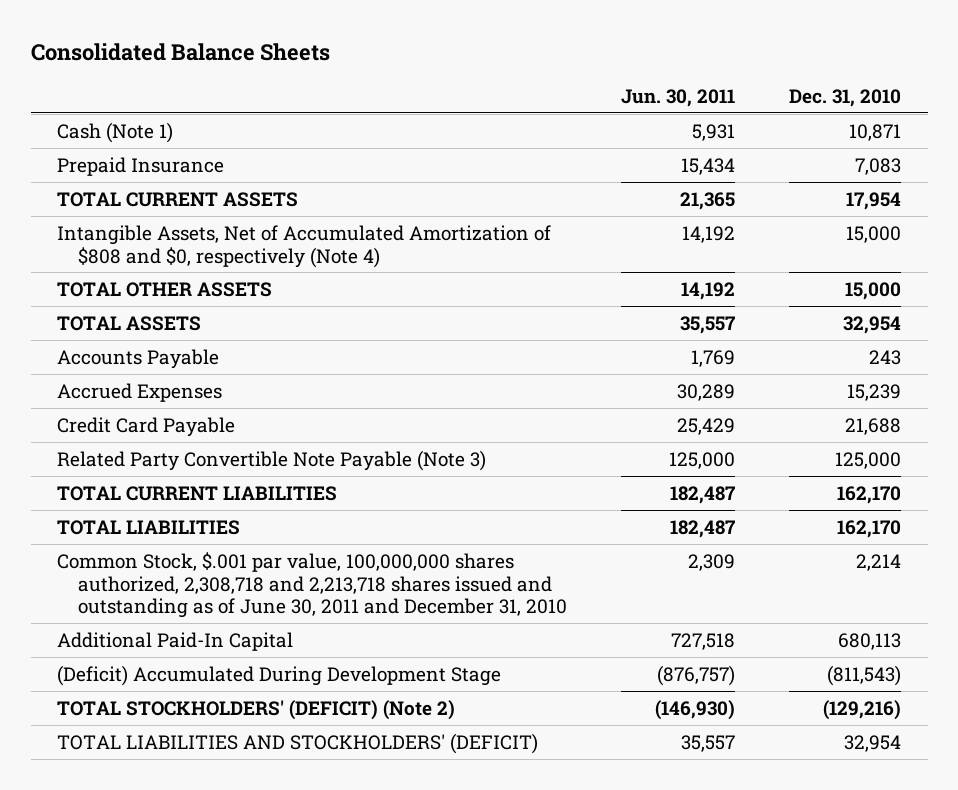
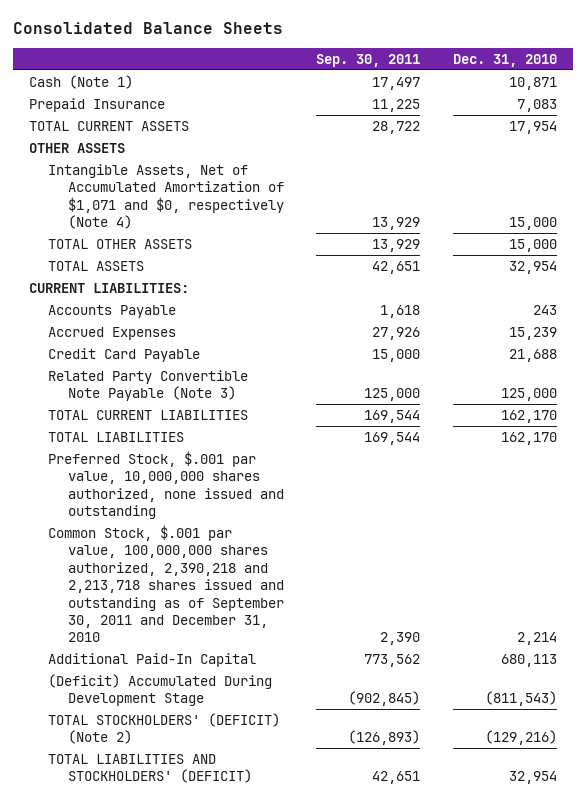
- | Jun. 30, 2011 | Dec. 31, 2010
+ | Sep. 30, 2011 | Dec. 31, 2010
- Intangible Assets, Net of Accumulated Amortization of $808 and $0, respectively (Note 4) | 14,192 | 15,000
+ OTHER ASSETS
+ Intangible Assets, Net of Accumulated Amortization of $1,071 and $0, respectively (Note 4) | 13,929 | 15,000
+ CURRENT LIABILITIES:
- Common Stock, $.001 par value, 100,000,000 shares authorized, 2,308,718 and 2,213,718 shares issued and outstanding as of June 30, 2011 and December 31, 2010 | 2,309 | 2,214
+ Preferred Stock, $.001 par value, 10,000,000 shares authorized, none issued and outstanding
+ Common Stock, $.001 par value, 100,000,000 shares authorized, 2,390,218 and 2,213,718 shares issued and outstanding as of September 30, 2011 and December 31, 2010 | 2,390 | 2,214

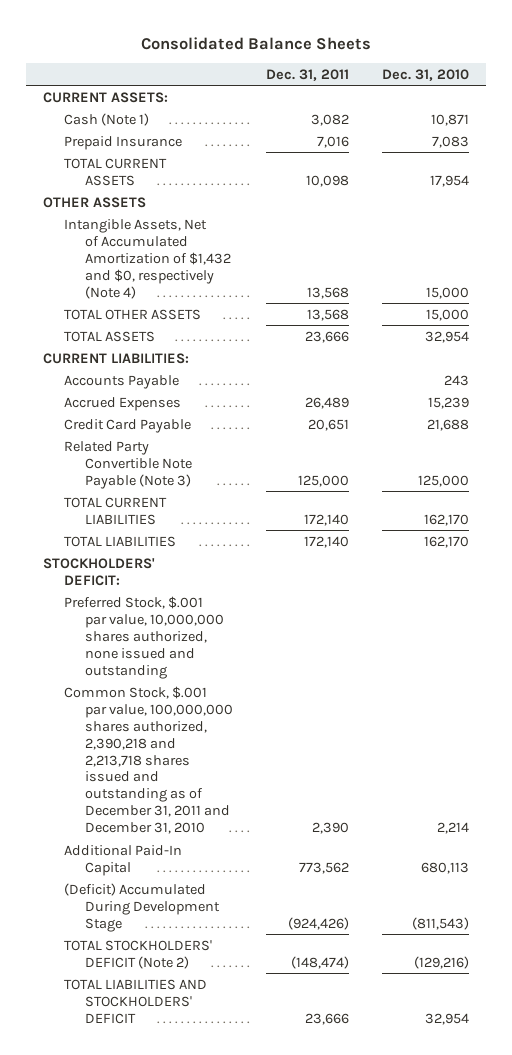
- | Sep. 30, 2011 | Dec. 31, 2010
+ | Dec. 31, 2011 | Dec. 31, 2010
+ CURRENT ASSETS:
- Intangible Assets, Net of Accumulated Amortization of $1,071 and $0, respectively (Note 4) | 13,929 | 15,000
+ Intangible Assets, Net of Accumulated Amortization of $1,432 and $0, respectively (Note 4) | 13,568 | 15,000
+ STOCKHOLDERS' DEFICIT:
- Common Stock, $.001 par value, 100,000,000 shares authorized, 2,390,218 and 2,213,718 shares issued and outstanding as of September 30, 2011 and December 31, 2010 | 2,390 | 2,214
+ Common Stock, $.001 par value, 100,000,000 shares authorized, 2,390,218 and 2,213,718 shares issued and outstanding as of December 31, 2011 and December 31, 2010 | 2,390 | 2,214
- TOTAL STOCKHOLDERS' (DEFICIT) (Note 2) | (126,893) | (129,216)
- TOTAL LIABILITIES AND STOCKHOLDERS' (DEFICIT) | 42,651 | 32,954
+ TOTAL STOCKHOLDERS' DEFICIT (Note 2) | (148,474) | (129,216)
+ TOTAL LIABILITIES AND STOCKHOLDERS' DEFICIT | 23,666 | 32,954

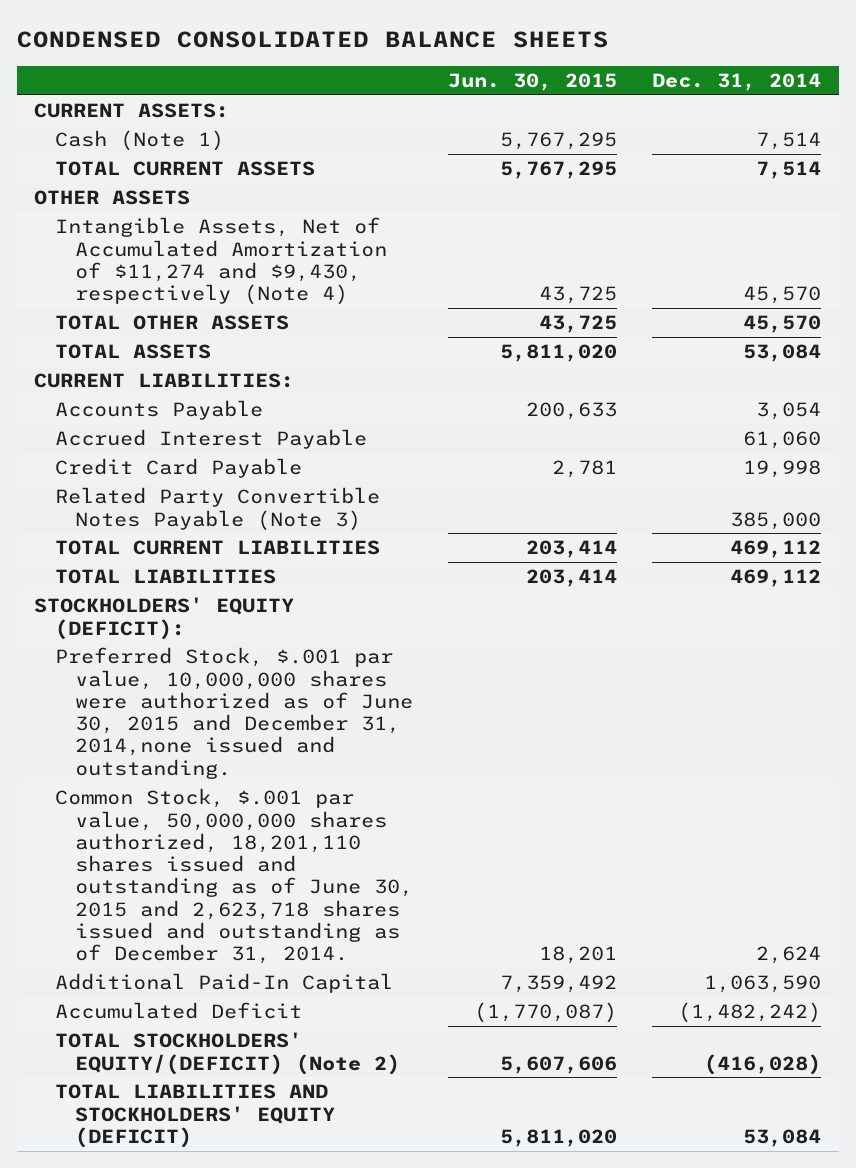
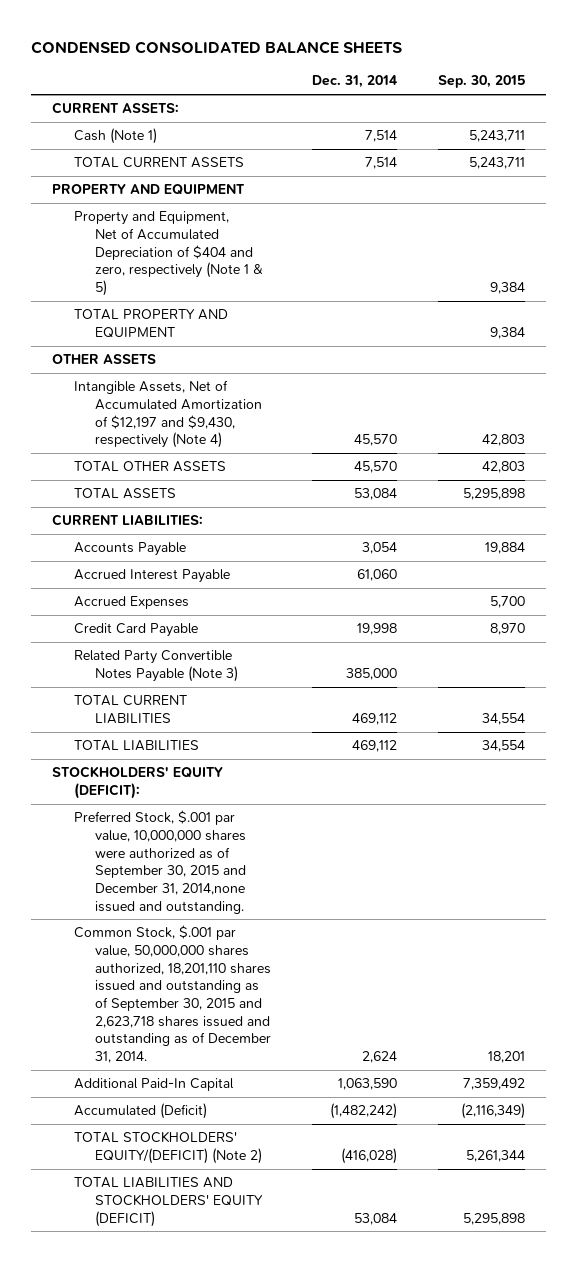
- | Jun. 30, 2015 | Dec. 31, 2014
+ | Dec. 31, 2014 | Sep. 30, 2015
+ PROPERTY AND EQUIPMENT
+ Property and Equipment, Net of Accumulated Depreciation of $404 and zero, respectively (Note 1 & 5) | | 9,384
+ TOTAL PROPERTY AND EQUIPMENT | | 9,384
- Intangible Assets, Net of Accumulated Amortization of $11,274 and $9,430, respectively (Note 4) | 43,725 | 45,570
+ Intangible Assets, Net of Accumulated Amortization of $12,197 and $9,430, respectively (Note 4) | 45,570 | 42,803
+ Accrued Expenses | | 5,700
- Preferred Stock, $.001 par value, 10,000,000 shares were authorized as of June 30, 2015 and December 31, 2014,none issued and outstanding.
- Common Stock, $.001 par value, 50,000,000 shares authorized, 18,201,110 shares issued and outstanding as of June 30, 2015 and 2,623,718 shares issued and outstanding as of December 31, 2014. | 18,201 | 2,624
+ Preferred Stock, $.001 par value, 10,000,000 shares were authorized as of September 30, 2015 and December 31, 2014,none issued and outstanding.
+ Common Stock, $.001 par value, 50,000,000 shares authorized, 18,201,110 shares issued and outstanding as of September 30, 2015 and 2,623,718 shares issued and outstanding as of December 31, 2014. | 2,624 | 18,201
- Accumulated Deficit | (1,770,087) | (1,482,242)
+ Accumulated (Deficit) | (1,482,242) | (2,116,349)

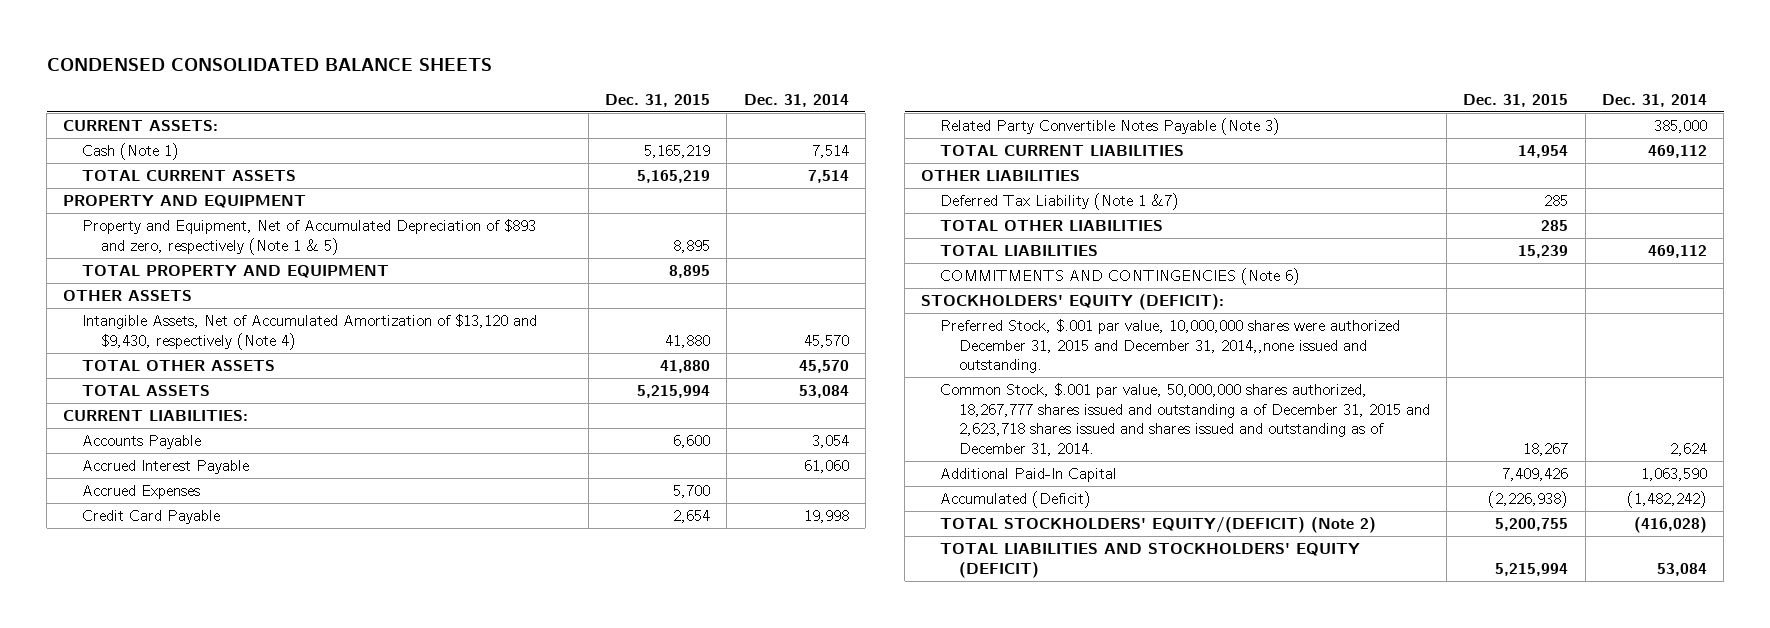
- | Dec. 31, 2014 | Sep. 30, 2015
+ | Dec. 31, 2015 | Dec. 31, 2014
- Property and Equipment, Net of Accumulated Depreciation of $404 and zero, respectively (Note 1 & 5) | | 9,384
+ Property and Equipment, Net of Accumulated Depreciation of $893 and zero, respectively (Note 1 & 5) | 8,895 |
- Intangible Assets, Net of Accumulated Amortization of $12,197 and $9,430, respectively (Note 4) | 45,570 | 42,803
+ Intangible Assets, Net of Accumulated Amortization of $13,120 and $9,430, respectively (Note 4) | 41,880 | 45,570
+ OTHER LIABILITIES
+ Deferred Tax Liability (Note 1 &7) | 285 |
+ TOTAL OTHER LIABILITIES | 285 |
+ COMMITMENTS AND CONTINGENCIES (Note 6)
- Preferred Stock, $.001 par value, 10,000,000 shares were authorized as of September 30, 2015 and December 31, 2014,none issued and outstanding.
- Common Stock, $.001 par value, 50,000,000 shares authorized, 18,201,110 shares issued and outstanding as of September 30, 2015 and 2,623,718 shares issued and outstanding as of December 31, 2014. | 2,624 | 18,201
+ Preferred Stock, $.001 par value, 10,000,000 shares were authorized December 31, 2015 and December 31, 2014,,none issued and outstanding.
+ Common Stock, $.001 par value, 50,000,000 shares authorized, 18,267,777 shares issued and outstanding a of December 31, 2015 and 2,623,718 shares issued and shares issued and outstanding as of December 31, 2014. | 18,267 | 2,624

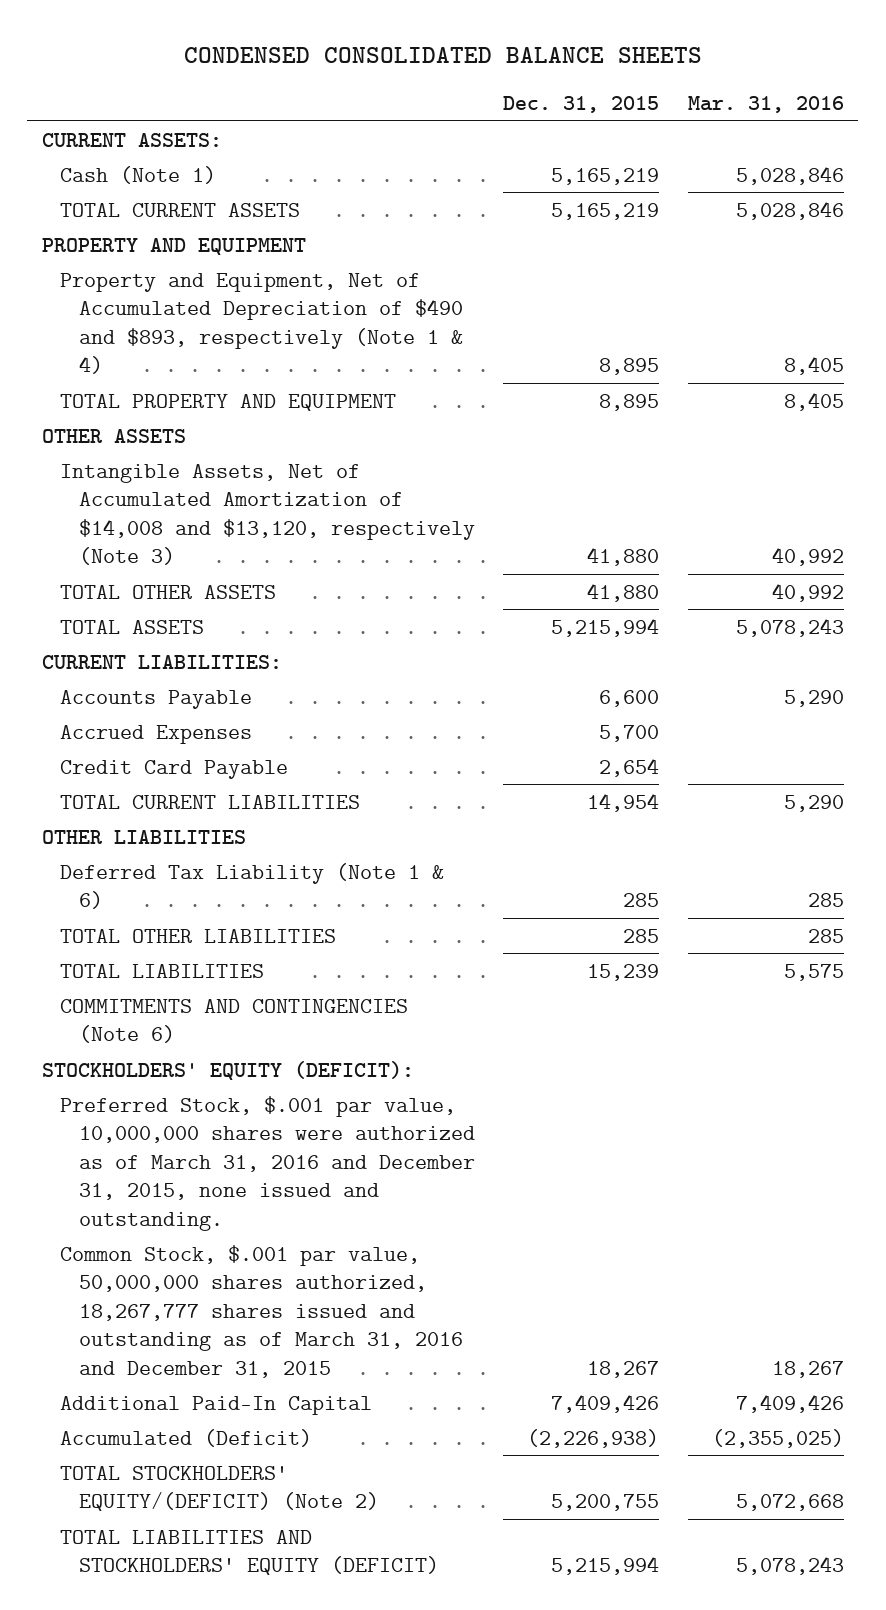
- | Dec. 31, 2015 | Dec. 31, 2014
+ | Dec. 31, 2015 | Mar. 31, 2016
- Property and Equipment, Net of Accumulated Depreciation of $893 and zero, respectively (Note 1 & 5) | 8,895 |
+ Property and Equipment, Net of Accumulated Depreciation of $490 and $893, respectively (Note 1 & 4) | 8,895 | 8,405
- Intangible Assets, Net of Accumulated Amortization of $13,120 and $9,430, respectively (Note 4) | 41,880 | 45,570
+ Intangible Assets, Net of Accumulated Amortization of $14,008 and $13,120, respectively (Note 3) | 41,880 | 40,992
- Accrued Interest Payable | | 61,060
- Related Party Convertible Notes Payable (Note 3) | | 385,000
- Deferred Tax Liability (Note 1 &7) | 285 |
+ Deferred Tax Liability (Note 1 & 6) | 285 | 285
- Preferred Stock, $.001 par value, 10,000,000 shares were authorized December 31, 2015 and December 31, 2014,,none issued and outstanding.
- Common Stock, $.001 par value, 50,000,000 shares authorized, 18,267,777 shares issued and outstanding a of December 31, 2015 and 2,623,718 shares issued and shares issued and outstanding as of December 31, 2014. | 18,267 | 2,624
+ Preferred Stock, $.001 par value, 10,000,000 shares were authorized as of March 31, 2016 and December 31, 2015, none issued and outstanding.
+ Common Stock, $.001 par value, 50,000,000 shares authorized, 18,267,777 shares issued and outstanding as of March 31, 2016 and December 31, 2015 | 18,267 | 18,267

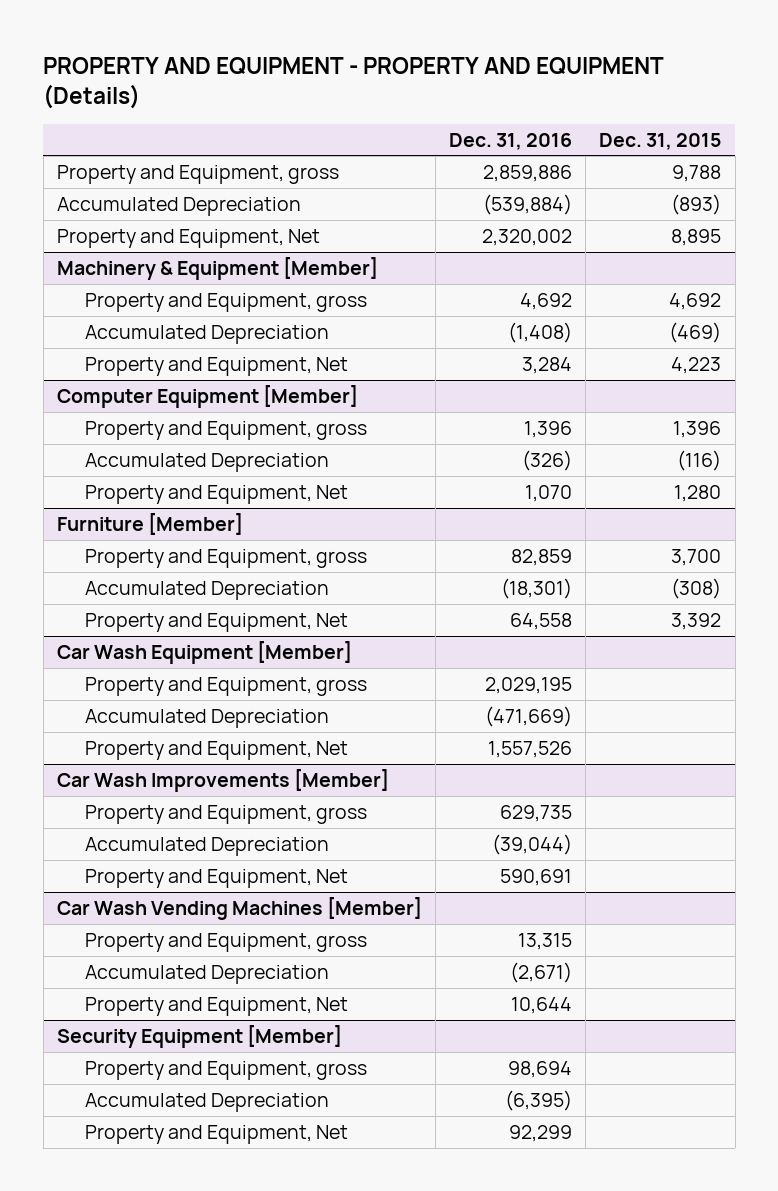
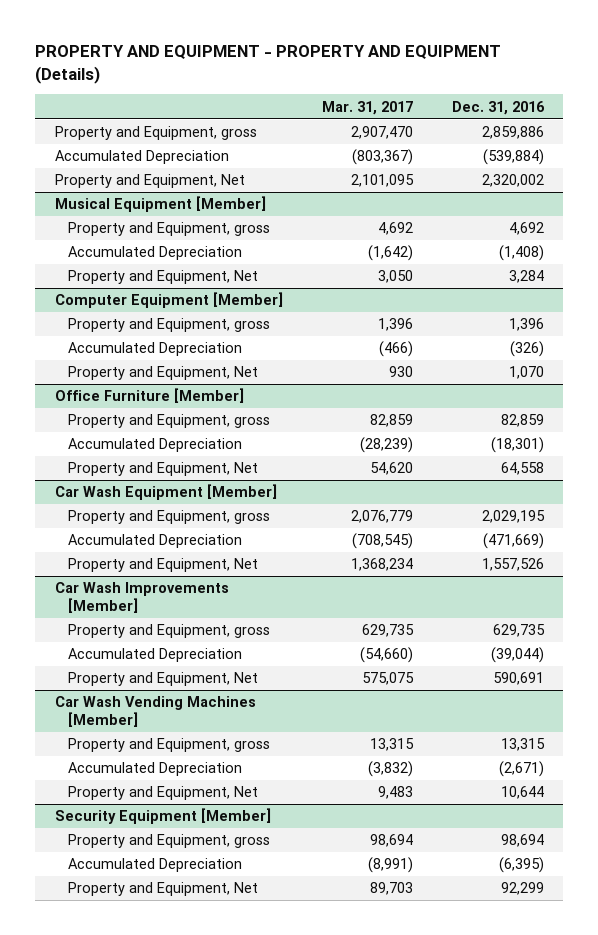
- | Dec. 31, 2016 | Dec. 31, 2015
+ | Mar. 31, 2017 | Dec. 31, 2016
- Machinery & Equipment [Member]
+ Musical Equipment [Member]
- Furniture [Member]
+ Office Furniture [Member]

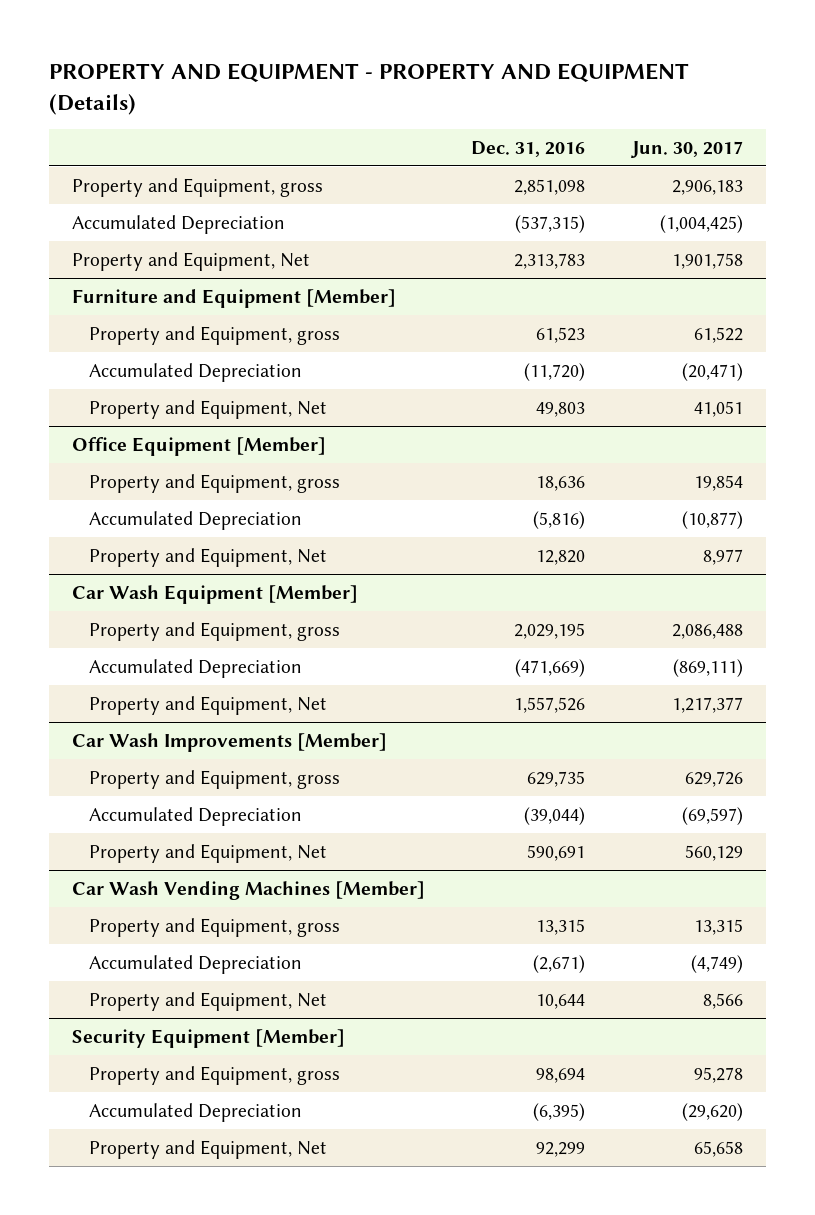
- | Mar. 31, 2017 | Dec. 31, 2016
+ | Dec. 31, 2016 | Jun. 30, 2017
- Property and Equipment, gross | 2,907,470 | 2,859,886
- Accumulated Depreciation | (803,367) | (539,884)
- Property and Equipment, Net | 2,101,095 | 2,320,002
- Musical Equipment [Member]
- Property and Equipment, gross | 4,692 | 4,692
- Accumulated Depreciation | (1,642) | (1,408)
- Property and Equipment, Net | 3,050 | 3,284
- Computer Equipment [Member]
- Property and Equipment, gross | 1,396 | 1,396
- Accumulated Depreciation | (466) | (326)
- Property and Equipment, Net | 930 | 1,070
- Office Furniture [Member]
- Property and Equipment, gross | 82,859 | 82,859
- Accumulated Depreciation | (28,239) | (18,301)
- Property and Equipment, Net | 54,620 | 64,558
+ Property and Equipment, gross | 2,851,098 | 2,906,183
+ Accumulated Depreciation | (537,315) | (1,004,425)
+ Property and Equipment, Net | 2,313,783 | 1,901,758
+ Furniture and Equipment [Member]
+ Property and Equipment, gross | 61,523 | 61,522
+ Accumulated Depreciation | (11,720) | (20,471)
+ Property and Equipment, Net | 49,803 | 41,051
+ Office Equipment [Member]
+ Property and Equipment, gross | 18,636 | 19,854
+ Accumulated Depreciation | (5,816) | (10,877)
+ Property and Equipment, Net | 12,820 | 8,977

